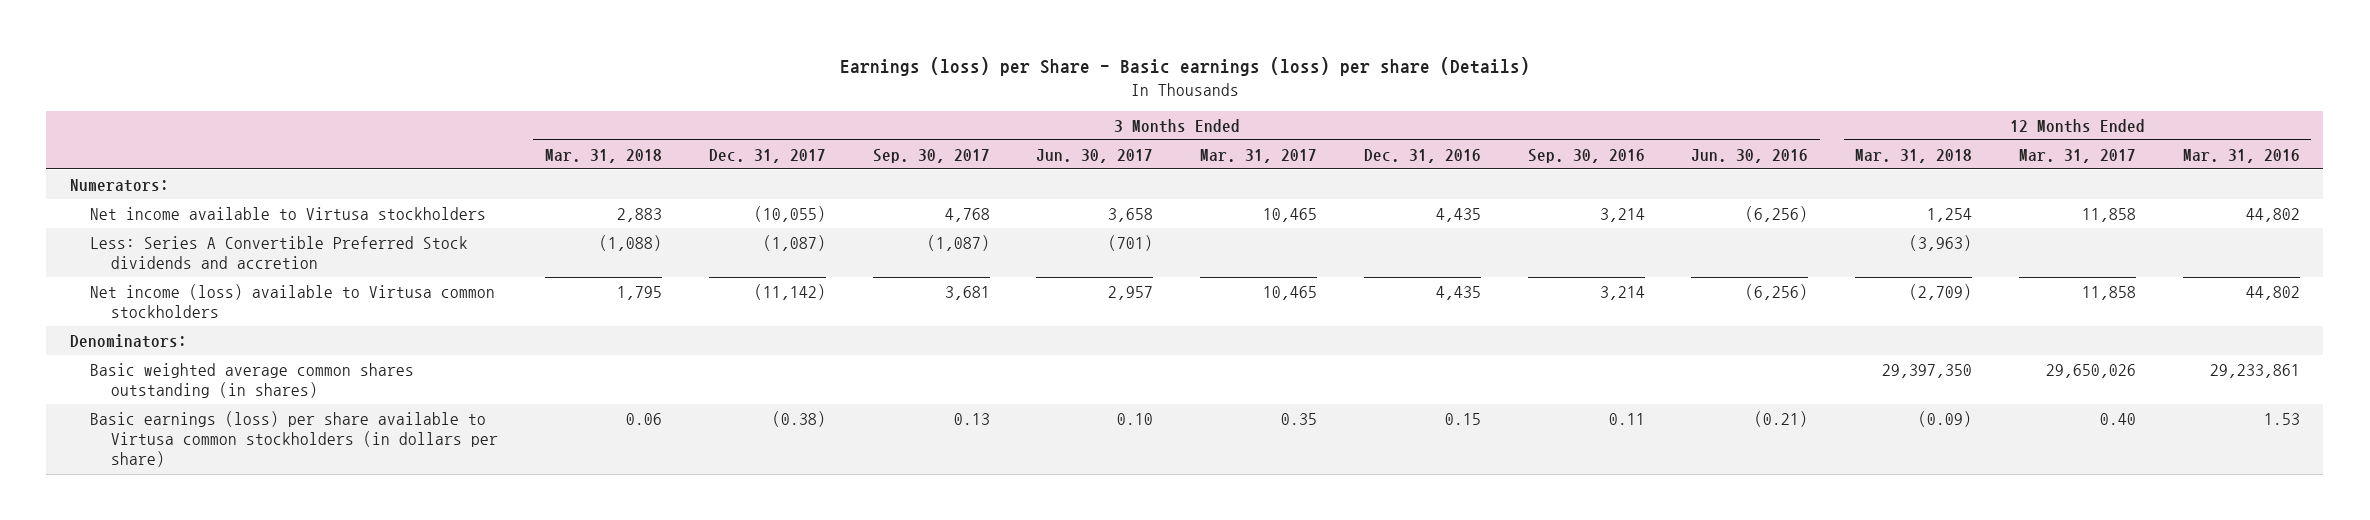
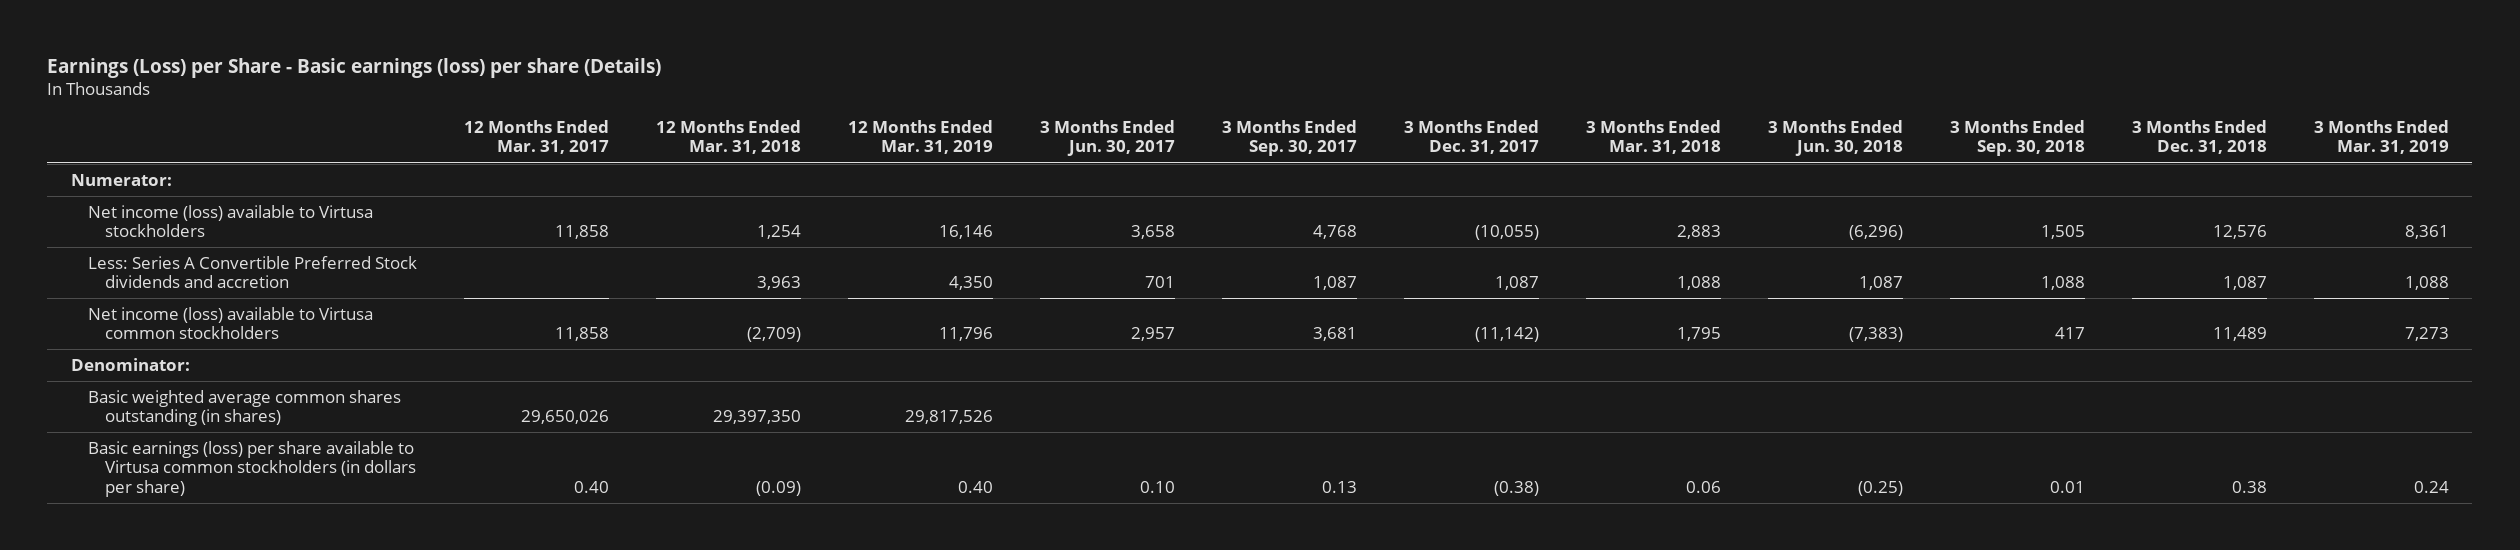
- Earnings (loss) per Share - Basic earnings (loss) per share (Details)
+ Earnings (Loss) per Share - Basic earnings (loss) per share (Details)
- | 3 Months Ended Mar. 31, 2018 | 3 Months Ended Dec. 31, 2017 | 3 Months Ended Sep. 30, 2017 | 3 Months Ended Jun. 30, 2017 | 3 Months Ended Mar. 31, 2017 | 3 Months Ended Dec. 31, 2016 | 3 Months Ended Sep. 30, 2016 | 3 Months Ended Jun. 30, 2016 | 12 Months Ended Mar. 31, 2018 | 12 Months Ended Mar. 31, 2017 | 12 Months Ended Mar. 31, 2016
+ | 12 Months Ended Mar. 31, 2017 | 12 Months Ended Mar. 31, 2018 | 12 Months Ended Mar. 31, 2019 | 3 Months Ended Jun. 30, 2017 | 3 Months Ended Sep. 30, 2017 | 3 Months Ended Dec. 31, 2017 | 3 Months Ended Mar. 31, 2018 | 3 Months Ended Jun. 30, 2018 | 3 Months Ended Sep. 30, 2018 | 3 Months Ended Dec. 31, 2018 | 3 Months Ended Mar. 31, 2019
- Numerators:
- Net income available to Virtusa stockholders | 2,883 | (10,055) | 4,768 | 3,658 | 10,465 | 4,435 | 3,214 | (6,256) | 1,254 | 11,858 | 44,802
- Less: Series A Convertible Preferred Stock dividends and accretion | (1,088) | (1,087) | (1,087) | (701) | | | | | (3,963) | |
+ Numerator:
+ Net income (loss) available to Virtusa stockholders | 11,858 | 1,254 | 16,146 | 3,658 | 4,768 | (10,055) | 2,883 | (6,296) | 1,505 | 12,576 | 8,361
+ Less: Series A Convertible Preferred Stock dividends and accretion | | 3,963 | 4,350 | 701 | 1,087 | 1,087 | 1,088 | 1,087 | 1,088 | 1,087 | 1,088
- Denominators:
+ Denominator:

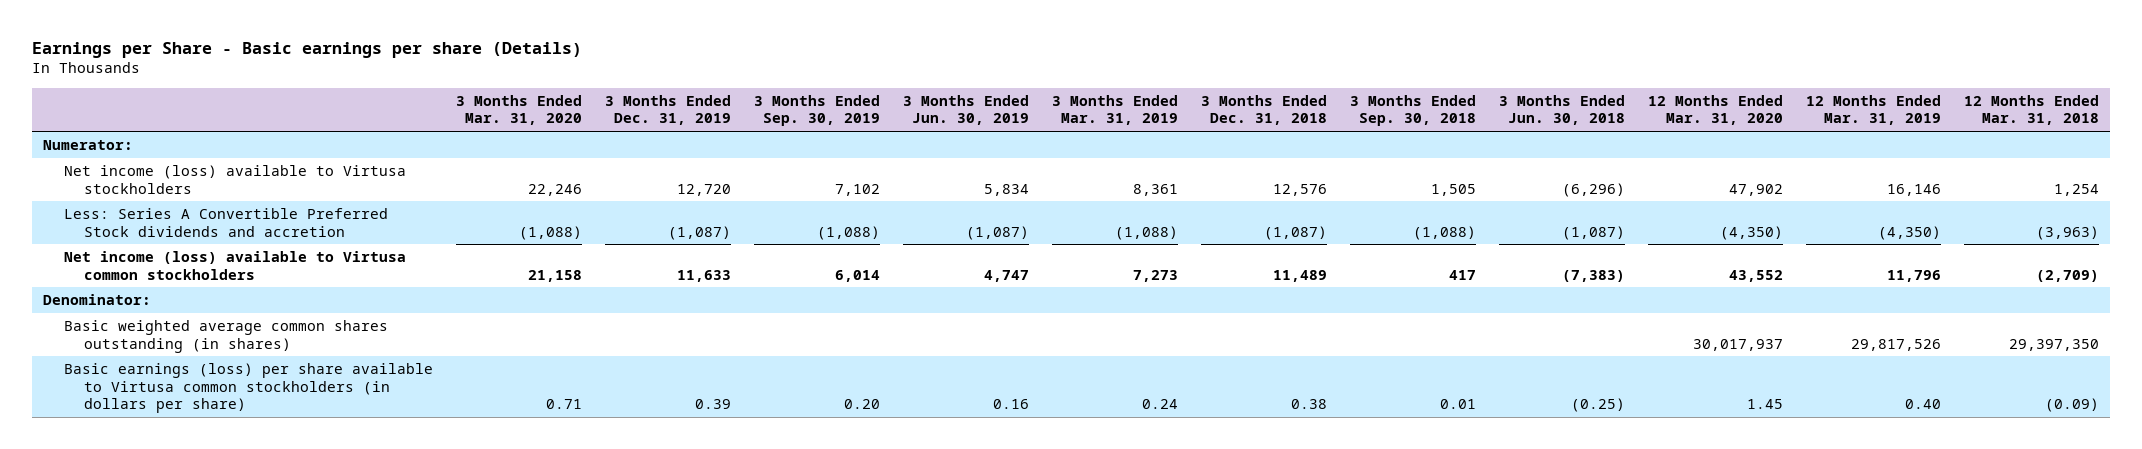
- Earnings (Loss) per Share - Basic earnings (loss) per share (Details)
+ Earnings per Share - Basic earnings per share (Details)
- | 12 Months Ended Mar. 31, 2017 | 12 Months Ended Mar. 31, 2018 | 12 Months Ended Mar. 31, 2019 | 3 Months Ended Jun. 30, 2017 | 3 Months Ended Sep. 30, 2017 | 3 Months Ended Dec. 31, 2017 | 3 Months Ended Mar. 31, 2018 | 3 Months Ended Jun. 30, 2018 | 3 Months Ended Sep. 30, 2018 | 3 Months Ended Dec. 31, 2018 | 3 Months Ended Mar. 31, 2019
+ | 3 Months Ended Mar. 31, 2020 | 3 Months Ended Dec. 31, 2019 | 3 Months Ended Sep. 30, 2019 | 3 Months Ended Jun. 30, 2019 | 3 Months Ended Mar. 31, 2019 | 3 Months Ended Dec. 31, 2018 | 3 Months Ended Sep. 30, 2018 | 3 Months Ended Jun. 30, 2018 | 12 Months Ended Mar. 31, 2020 | 12 Months Ended Mar. 31, 2019 | 12 Months Ended Mar. 31, 2018
- Less: Series A Convertible Preferred Stock dividends and accretion | | 3,963 | 4,350 | 701 | 1,087 | 1,087 | 1,088 | 1,087 | 1,088 | 1,087 | 1,088
+ Less: Series A Convertible Preferred Stock dividends and accretion | (1,088) | (1,087) | (1,088) | (1,087) | (1,088) | (1,087) | (1,088) | (1,087) | (4,350) | (4,350) | (3,963)

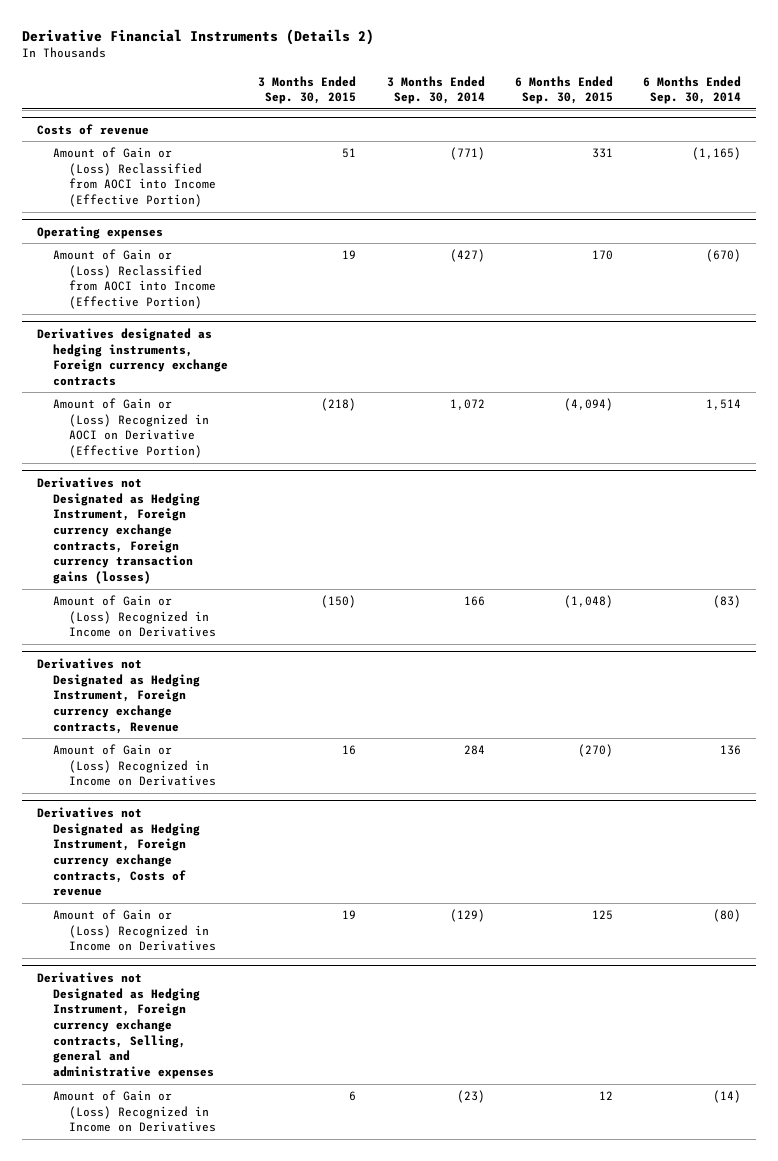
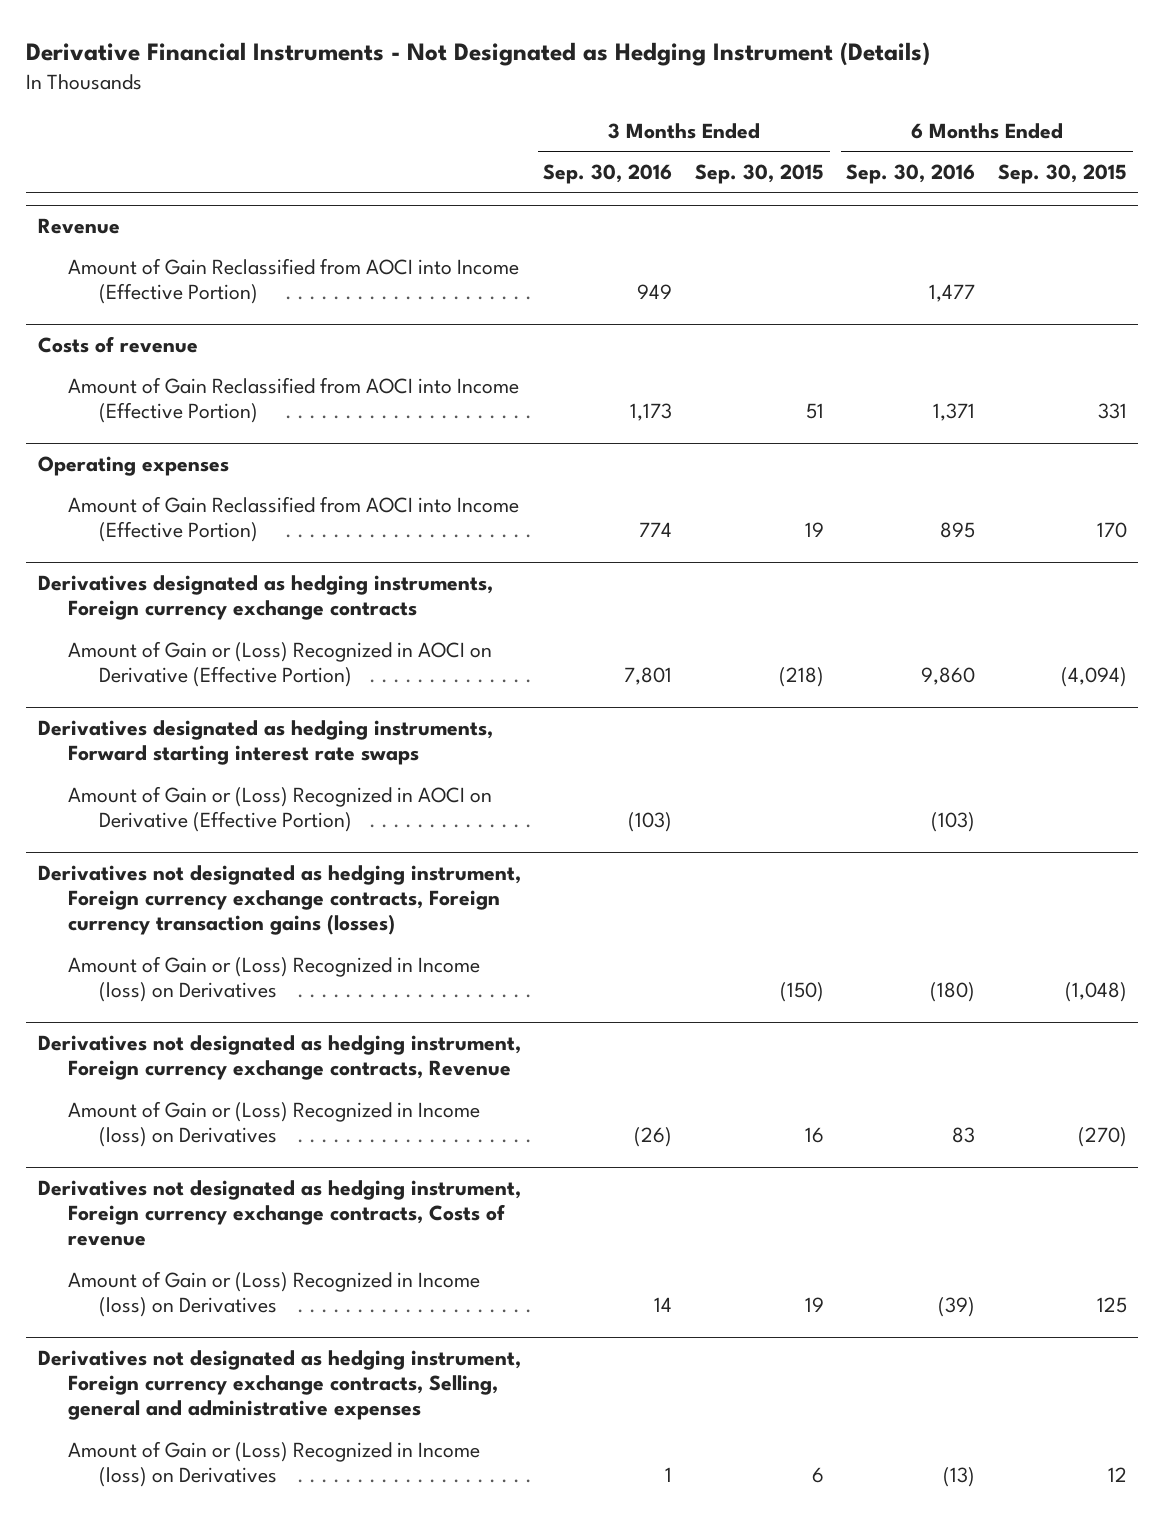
- Derivative Financial Instruments (Details 2)
+ Derivative Financial Instruments - Not Designated as Hedging Instrument (Details)
- | 3 Months Ended Sep. 30, 2015 | 3 Months Ended Sep. 30, 2014 | 6 Months Ended Sep. 30, 2015 | 6 Months Ended Sep. 30, 2014
+ | 3 Months Ended Sep. 30, 2016 | 3 Months Ended Sep. 30, 2015 | 6 Months Ended Sep. 30, 2016 | 6 Months Ended Sep. 30, 2015
+ Revenue
+ Amount of Gain Reclassified from AOCI into Income (Effective Portion) | 949 | | 1,477 |
@ Costs of revenue
- Amount of Gain or (Loss) Reclassified from AOCI into Income (Effective Portion) | 51 | (771) | 331 | (1,165)
+ Amount of Gain Reclassified from AOCI into Income (Effective Portion) | 1,173 | 51 | 1,371 | 331
@ Operating expenses
- Amount of Gain or (Loss) Reclassified from AOCI into Income (Effective Portion) | 19 | (427) | 170 | (670)
+ Amount of Gain Reclassified from AOCI into Income (Effective Portion) | 774 | 19 | 895 | 170
- Derivatives not Designated as Hedging Instrument, Foreign currency exchange contracts, Foreign currency transaction gains (losses)
- Amount of Gain or (Loss) Recognized in Income on Derivatives | (150) | 166 | (1,048) | (83)
- Derivatives not Designated as Hedging Instrument, Foreign currency exchange contracts, Revenue
- Amount of Gain or (Loss) Recognized in Income on Derivatives | 16 | 284 | (270) | 136
- Derivatives not Designated as Hedging Instrument, Foreign currency exchange contracts, Costs of revenue
- Amount of Gain or (Loss) Recognized in Income on Derivatives | 19 | (129) | 125 | (80)
- Derivatives not Designated as Hedging Instrument, Foreign currency exchange contracts, Selling, general and administrative expenses
- Amount of Gain or (Loss) Recognized in Income on Derivatives | 6 | (23) | 12 | (14)
+ Derivatives designated as hedging instruments, Forward starting interest rate swaps
+ Amount of Gain or (Loss) Recognized in AOCI on Derivative (Effective Portion) | (103) | | (103) |
+ Derivatives not designated as hedging instrument, Foreign currency exchange contracts, Foreign currency transaction gains (losses)
+ Amount of Gain or (Loss) Recognized in Income (loss) on Derivatives | | (150) | (180) | (1,048)
+ Derivatives not designated as hedging instrument, Foreign currency exchange contracts, Revenue
+ Amount of Gain or (Loss) Recognized in Income (loss) on Derivatives | (26) | 16 | 83 | (270)
+ Derivatives not designated as hedging instrument, Foreign currency exchange contracts, Costs of revenue
+ Amount of Gain or (Loss) Recognized in Income (loss) on Derivatives | 14 | 19 | (39) | 125
+ Derivatives not designated as hedging instrument, Foreign currency exchange contracts, Selling, general and administrative expenses
+ Amount of Gain or (Loss) Recognized in Income (loss) on Derivatives | 1 | 6 | (13) | 12

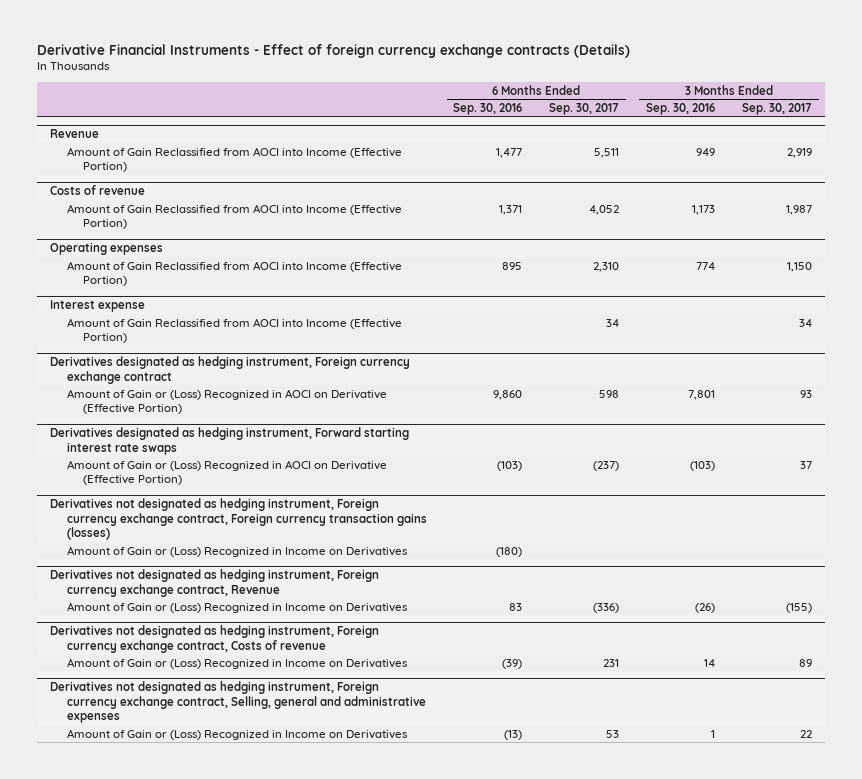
- Derivative Financial Instruments - Not Designated as Hedging Instrument (Details)
+ Derivative Financial Instruments - Effect of foreign currency exchange contracts (Details)
- | 3 Months Ended Sep. 30, 2016 | 3 Months Ended Sep. 30, 2015 | 6 Months Ended Sep. 30, 2016 | 6 Months Ended Sep. 30, 2015
+ | 6 Months Ended Sep. 30, 2016 | 6 Months Ended Sep. 30, 2017 | 3 Months Ended Sep. 30, 2016 | 3 Months Ended Sep. 30, 2017
- Derivatives designated as hedging instruments, Foreign currency exchange contracts
+ Interest expense
+ Amount of Gain Reclassified from AOCI into Income (Effective Portion) | | 34 | | 34
+ Derivatives designated as hedging instrument, Foreign currency exchange contract
- Derivatives designated as hedging instruments, Forward starting interest rate swaps
+ Derivatives designated as hedging instrument, Forward starting interest rate swaps
- Derivatives not designated as hedging instrument, Foreign currency exchange contracts, Foreign currency transaction gains (losses)
- Amount of Gain or (Loss) Recognized in Income (loss) on Derivatives | | (150) | (180) | (1,048)
- Derivatives not designated as hedging instrument, Foreign currency exchange contracts, Revenue
- Amount of Gain or (Loss) Recognized in Income (loss) on Derivatives | (26) | 16 | 83 | (270)
- Derivatives not designated as hedging instrument, Foreign currency exchange contracts, Costs of revenue
- Amount of Gain or (Loss) Recognized in Income (loss) on Derivatives | 14 | 19 | (39) | 125
- Derivatives not designated as hedging instrument, Foreign currency exchange contracts, Selling, general and administrative expenses
- Amount of Gain or (Loss) Recognized in Income (loss) on Derivatives | 1 | 6 | (13) | 12
+ Derivatives not designated as hedging instrument, Foreign currency exchange contract, Foreign currency transaction gains (losses)
+ Amount of Gain or (Loss) Recognized in Income on Derivatives | (180) | | |
+ Derivatives not designated as hedging instrument, Foreign currency exchange contract, Revenue
+ Amount of Gain or (Loss) Recognized in Income on Derivatives | 83 | (336) | (26) | (155)
+ Derivatives not designated as hedging instrument, Foreign currency exchange contract, Costs of revenue
+ Amount of Gain or (Loss) Recognized in Income on Derivatives | (39) | 231 | 14 | 89
+ Derivatives not designated as hedging instrument, Foreign currency exchange contract, Selling, general and administrative expenses
+ Amount of Gain or (Loss) Recognized in Income on Derivatives | (13) | 53 | 1 | 22

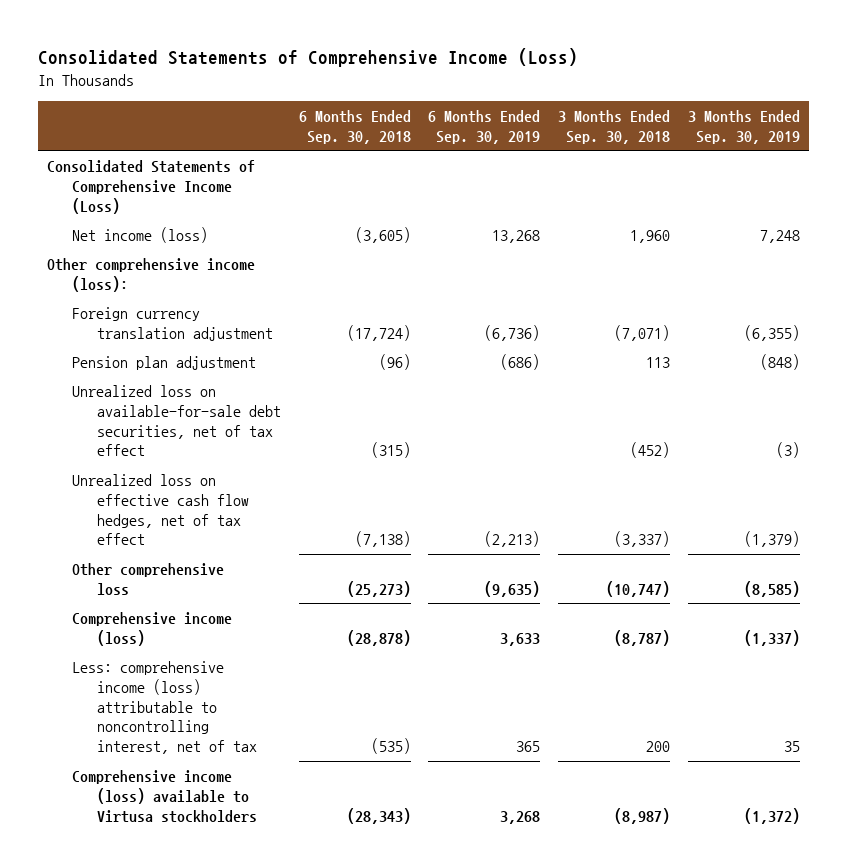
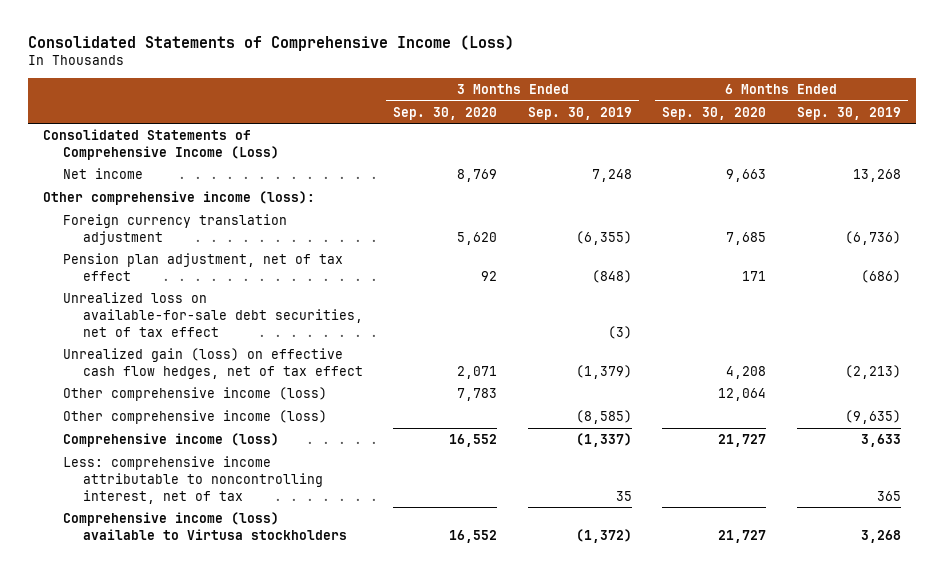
- | 6 Months Ended Sep. 30, 2018 | 6 Months Ended Sep. 30, 2019 | 3 Months Ended Sep. 30, 2018 | 3 Months Ended Sep. 30, 2019
+ | 3 Months Ended Sep. 30, 2020 | 3 Months Ended Sep. 30, 2019 | 6 Months Ended Sep. 30, 2020 | 6 Months Ended Sep. 30, 2019
- Net income (loss) | (3,605) | 13,268 | 1,960 | 7,248
+ Net income | 8,769 | 7,248 | 9,663 | 13,268
- Pension plan adjustment | (96) | (686) | 113 | (848)
+ Pension plan adjustment, net of tax effect | 92 | (848) | 171 | (686)
- Unrealized loss on effective cash flow hedges, net of tax effect | (7,138) | (2,213) | (3,337) | (1,379)
- Other comprehensive loss | (25,273) | (9,635) | (10,747) | (8,585)
+ Unrealized gain (loss) on effective cash flow hedges, net of tax effect | 2,071 | (1,379) | 4,208 | (2,213)
+ Other comprehensive income (loss) | 7,783 | | 12,064 |
+ Other comprehensive income (loss) | | (8,585) | | (9,635)
- Less: comprehensive income (loss) attributable to noncontrolling interest, net of tax | (535) | 365 | 200 | 35
+ Less: comprehensive income attributable to noncontrolling interest, net of tax | | 35 | | 365

